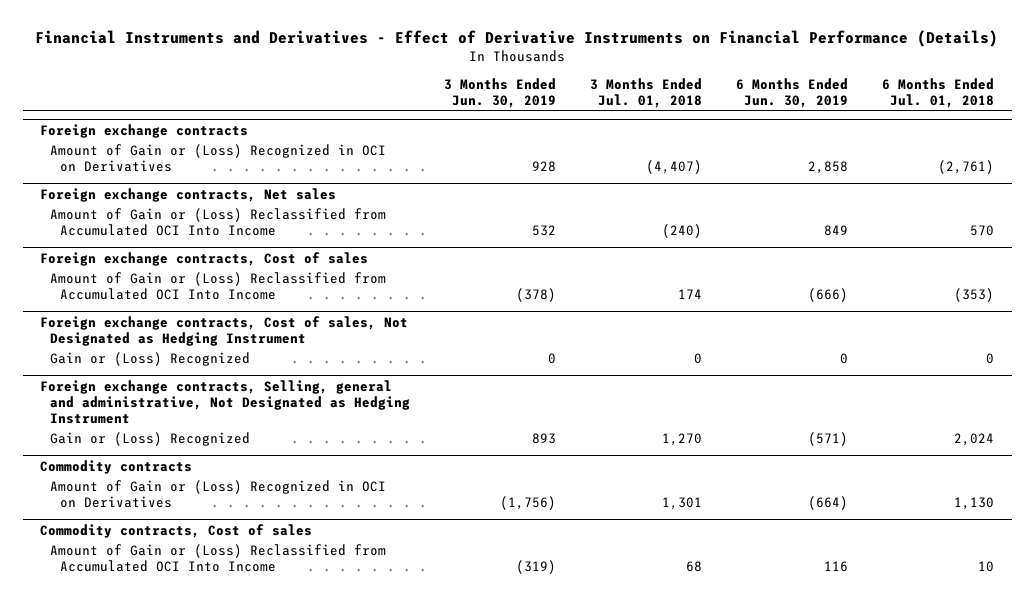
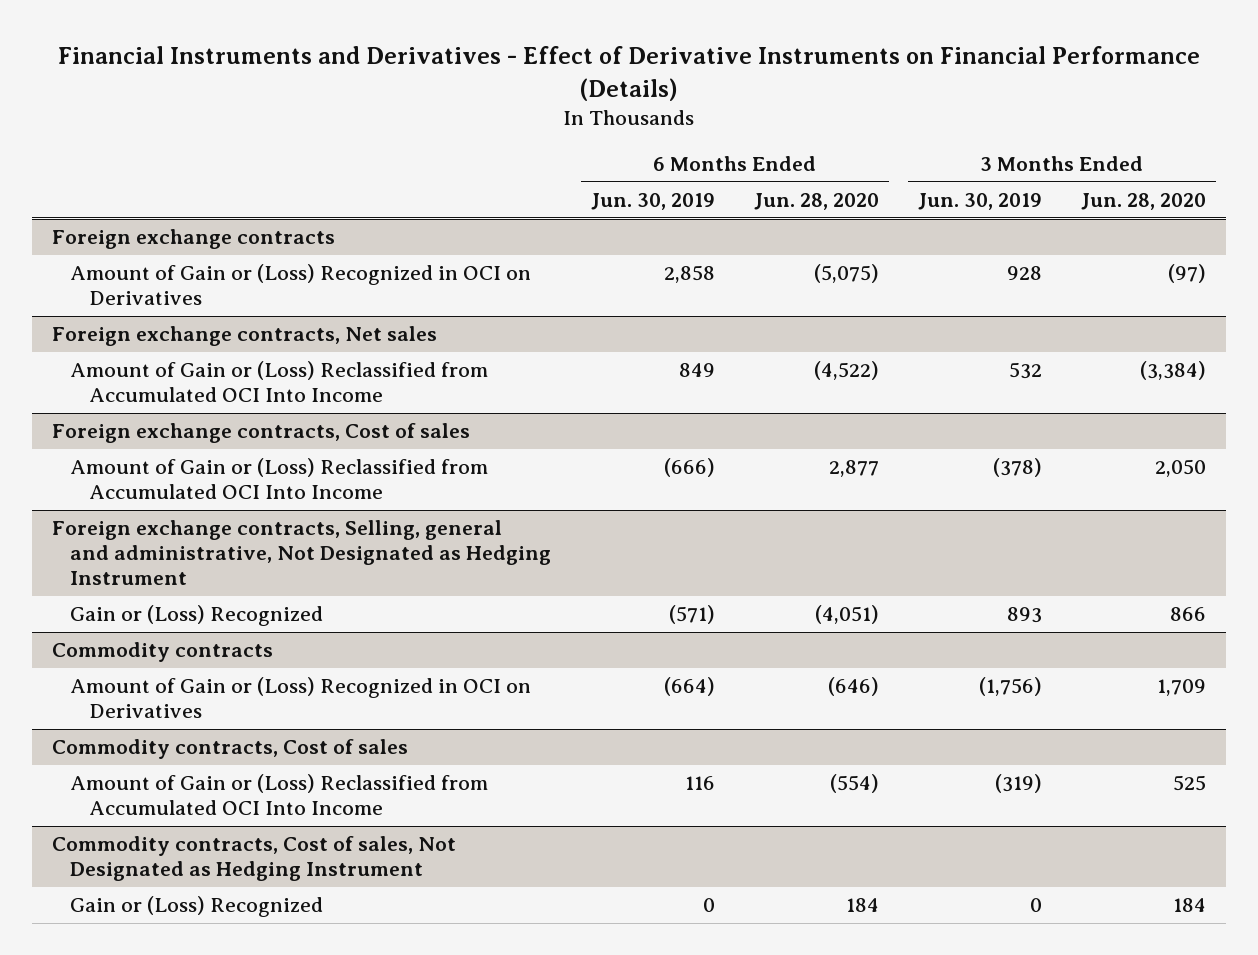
- | 3 Months Ended Jun. 30, 2019 | 3 Months Ended Jul. 01, 2018 | 6 Months Ended Jun. 30, 2019 | 6 Months Ended Jul. 01, 2018
+ | 6 Months Ended Jun. 30, 2019 | 6 Months Ended Jun. 28, 2020 | 3 Months Ended Jun. 30, 2019 | 3 Months Ended Jun. 28, 2020
- Foreign exchange contracts, Cost of sales, Not Designated as Hedging Instrument
- Gain or (Loss) Recognized | 0 | 0 | 0 | 0
+ Commodity contracts, Cost of sales, Not Designated as Hedging Instrument
+ Gain or (Loss) Recognized | 0 | 184 | 0 | 184

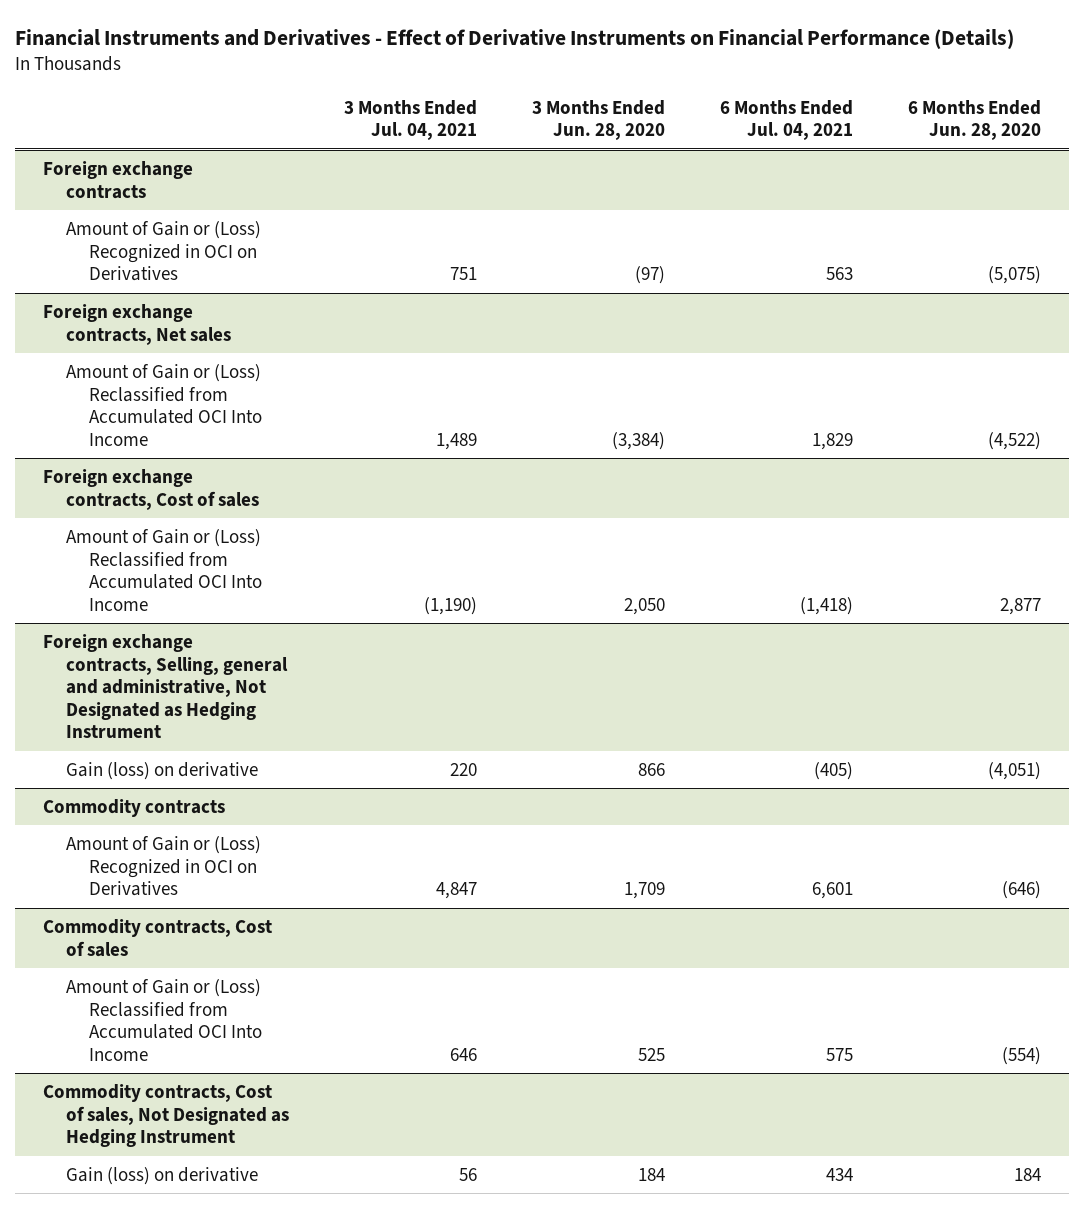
- | 6 Months Ended Jun. 30, 2019 | 6 Months Ended Jun. 28, 2020 | 3 Months Ended Jun. 30, 2019 | 3 Months Ended Jun. 28, 2020
+ | 3 Months Ended Jul. 04, 2021 | 3 Months Ended Jun. 28, 2020 | 6 Months Ended Jul. 04, 2021 | 6 Months Ended Jun. 28, 2020
@ Foreign exchange contracts, Selling, general and administrative, Not Designated as Hedging Instrument
- Gain or (Loss) Recognized | (571) | (4,051) | 893 | 866
+ Gain (loss) on derivative | 220 | 866 | (405) | (4,051)
@ Commodity contracts, Cost of sales, Not Designated as Hedging Instrument
- Gain or (Loss) Recognized | 0 | 184 | 0 | 184
+ Gain (loss) on derivative | 56 | 184 | 434 | 184

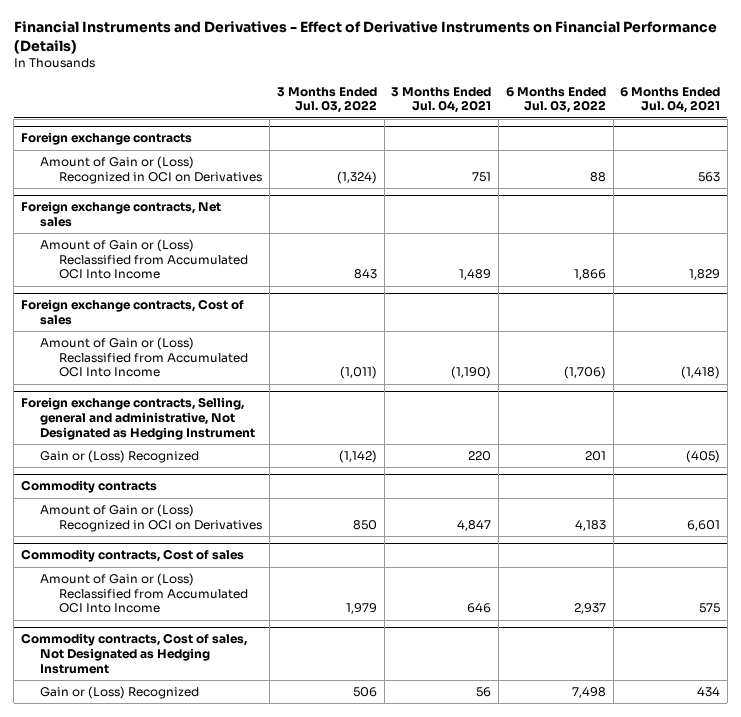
- | 3 Months Ended Jul. 04, 2021 | 3 Months Ended Jun. 28, 2020 | 6 Months Ended Jul. 04, 2021 | 6 Months Ended Jun. 28, 2020
+ | 3 Months Ended Jul. 03, 2022 | 3 Months Ended Jul. 04, 2021 | 6 Months Ended Jul. 03, 2022 | 6 Months Ended Jul. 04, 2021
@ Foreign exchange contracts, Selling, general and administrative, Not Designated as Hedging Instrument
- Gain (loss) on derivative | 220 | 866 | (405) | (4,051)
+ Gain or (Loss) Recognized | (1,142) | 220 | 201 | (405)
@ Commodity contracts, Cost of sales, Not Designated as Hedging Instrument
- Gain (loss) on derivative | 56 | 184 | 434 | 184
+ Gain or (Loss) Recognized | 506 | 56 | 7,498 | 434

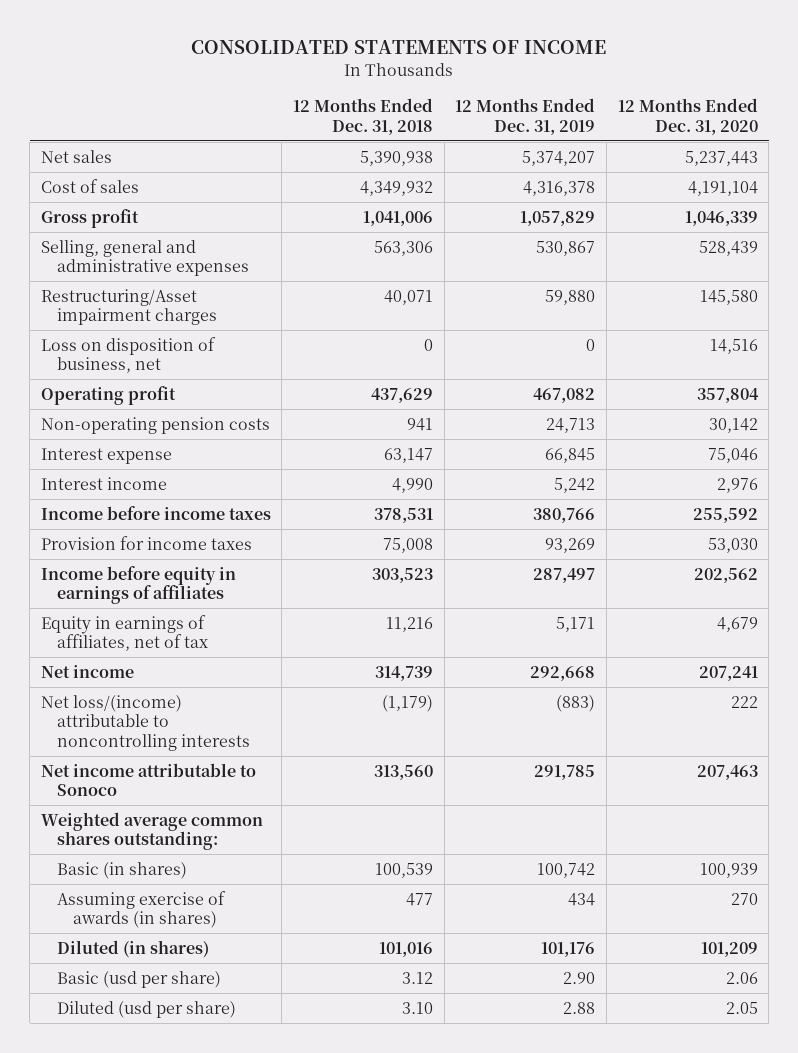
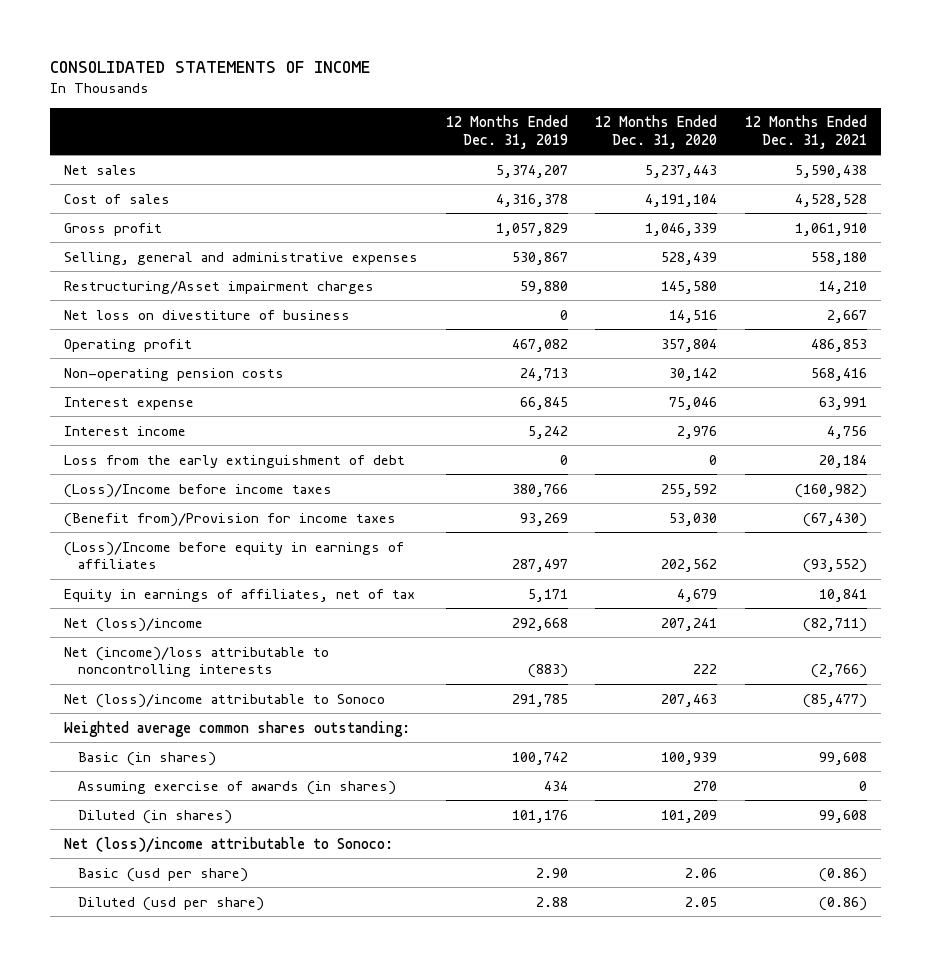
- | 12 Months Ended Dec. 31, 2018 | 12 Months Ended Dec. 31, 2019 | 12 Months Ended Dec. 31, 2020
+ | 12 Months Ended Dec. 31, 2019 | 12 Months Ended Dec. 31, 2020 | 12 Months Ended Dec. 31, 2021
- Loss on disposition of business, net | 0 | 0 | 14,516
+ Net loss on divestiture of business | 0 | 14,516 | 2,667
- Income before income taxes | 378,531 | 380,766 | 255,592
- Provision for income taxes | 75,008 | 93,269 | 53,030
- Income before equity in earnings of affiliates | 303,523 | 287,497 | 202,562
+ Loss from the early extinguishment of debt | 0 | 0 | 20,184
+ (Loss)/Income before income taxes | 380,766 | 255,592 | (160,982)
+ (Benefit from)/Provision for income taxes | 93,269 | 53,030 | (67,430)
+ (Loss)/Income before equity in earnings of affiliates | 287,497 | 202,562 | (93,552)
- Net income | 314,739 | 292,668 | 207,241
- Net loss/(income) attributable to noncontrolling interests | (1,179) | (883) | 222
- Net income attributable to Sonoco | 313,560 | 291,785 | 207,463
+ Net (loss)/income | 292,668 | 207,241 | (82,711)
+ Net (income)/loss attributable to noncontrolling interests | (883) | 222 | (2,766)
+ Net (loss)/income attributable to Sonoco | 291,785 | 207,463 | (85,477)
+ Net (loss)/income attributable to Sonoco:

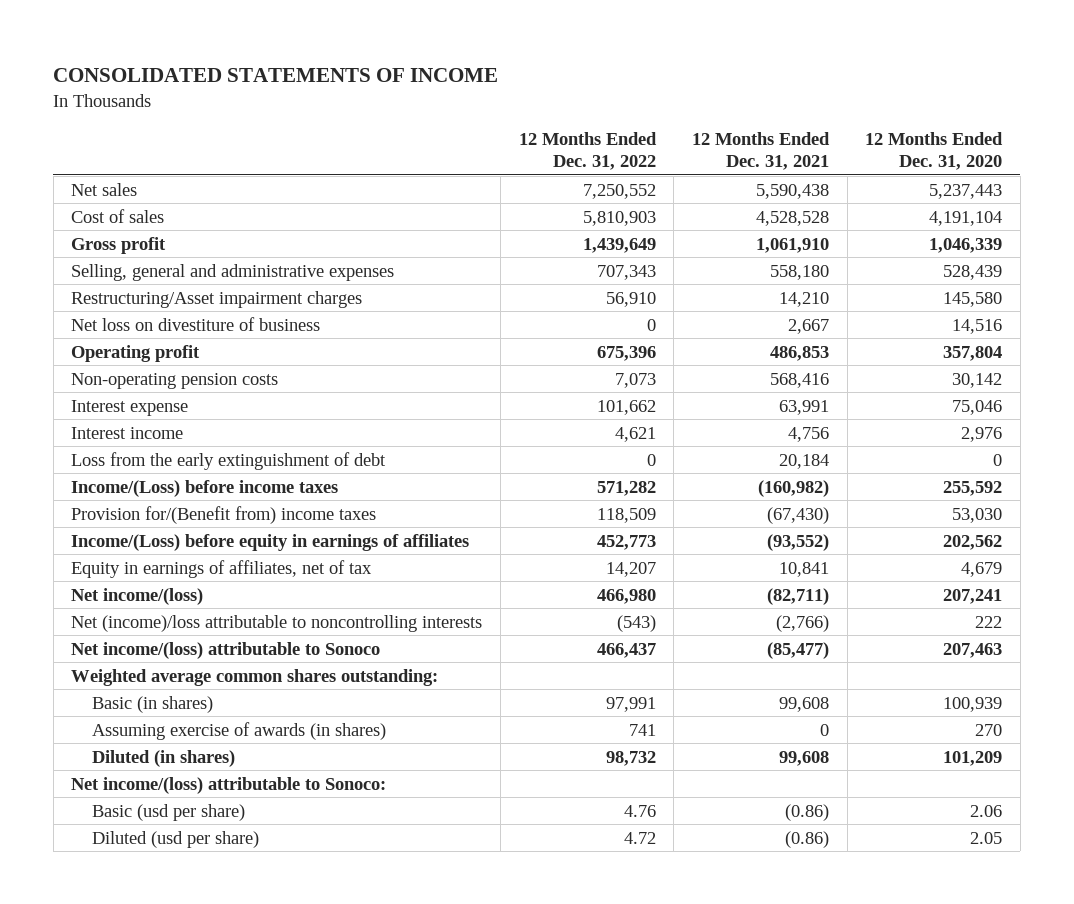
- | 12 Months Ended Dec. 31, 2019 | 12 Months Ended Dec. 31, 2020 | 12 Months Ended Dec. 31, 2021
+ | 12 Months Ended Dec. 31, 2022 | 12 Months Ended Dec. 31, 2021 | 12 Months Ended Dec. 31, 2020
- (Loss)/Income before income taxes | 380,766 | 255,592 | (160,982)
- (Benefit from)/Provision for income taxes | 93,269 | 53,030 | (67,430)
- (Loss)/Income before equity in earnings of affiliates | 287,497 | 202,562 | (93,552)
+ Income/(Loss) before income taxes | 571,282 | (160,982) | 255,592
+ Provision for/(Benefit from) income taxes | 118,509 | (67,430) | 53,030
+ Income/(Loss) before equity in earnings of affiliates | 452,773 | (93,552) | 202,562
- Net (loss)/income | 292,668 | 207,241 | (82,711)
+ Net income/(loss) | 466,980 | (82,711) | 207,241
- Net (loss)/income attributable to Sonoco | 291,785 | 207,463 | (85,477)
+ Net income/(loss) attributable to Sonoco | 466,437 | (85,477) | 207,463
- Net (loss)/income attributable to Sonoco:
+ Net income/(loss) attributable to Sonoco:

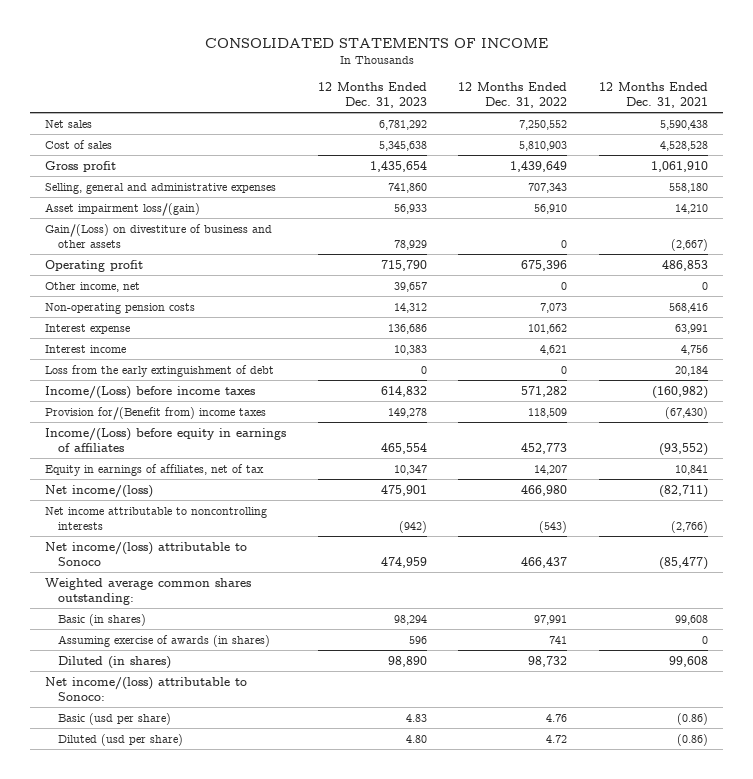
- | 12 Months Ended Dec. 31, 2022 | 12 Months Ended Dec. 31, 2021 | 12 Months Ended Dec. 31, 2020
+ | 12 Months Ended Dec. 31, 2023 | 12 Months Ended Dec. 31, 2022 | 12 Months Ended Dec. 31, 2021
- Restructuring/Asset impairment charges | 56,910 | 14,210 | 145,580
- Net loss on divestiture of business | 0 | 2,667 | 14,516
+ Asset impairment loss/(gain) | 56,933 | 56,910 | 14,210
+ Gain/(Loss) on divestiture of business and other assets | 78,929 | 0 | (2,667)
+ Other income, net | 39,657 | 0 | 0
- Net (income)/loss attributable to noncontrolling interests | (543) | (2,766) | 222
+ Net income attributable to noncontrolling interests | (942) | (543) | (2,766)

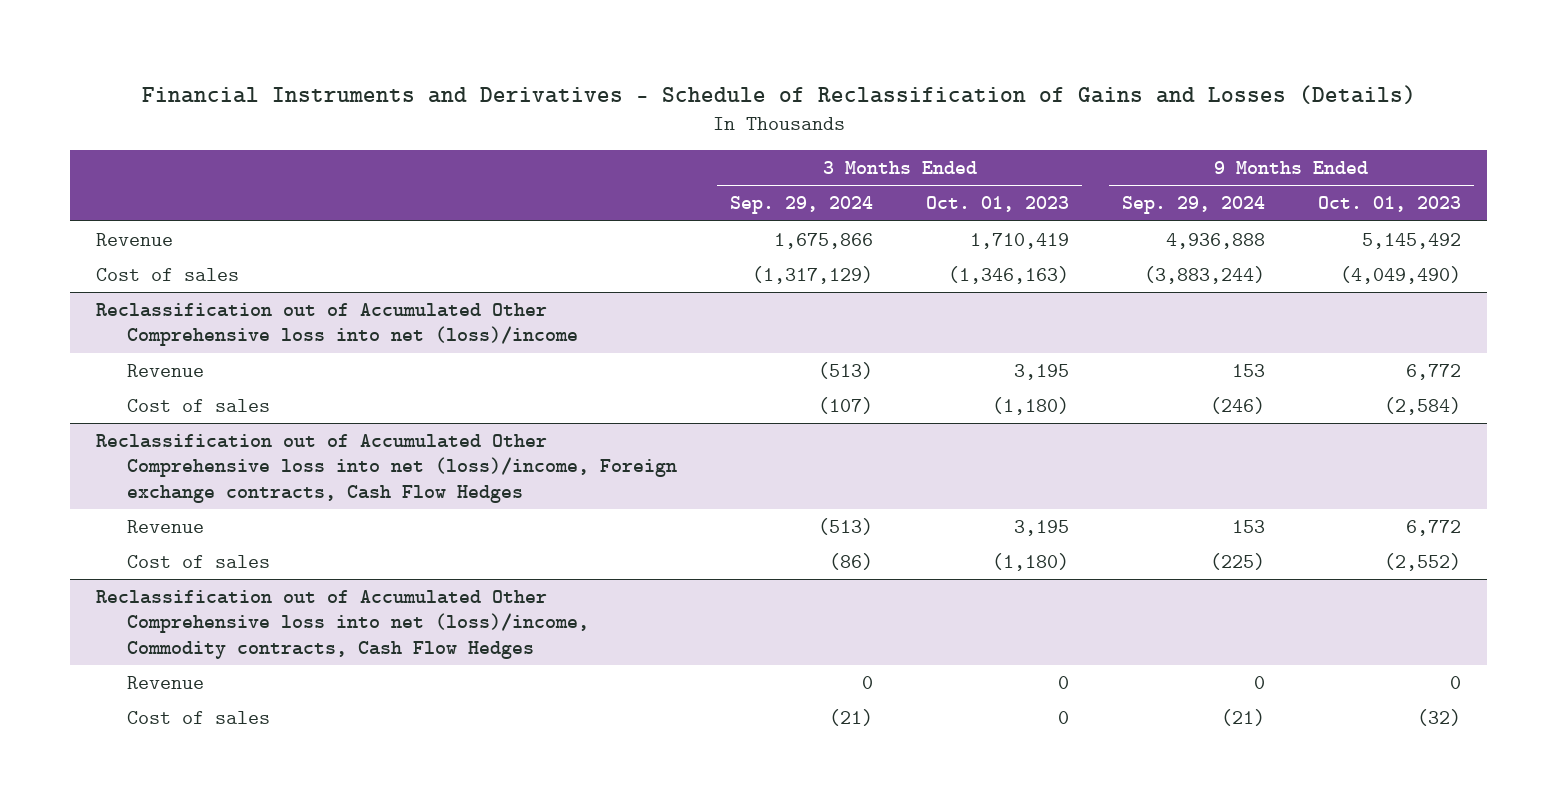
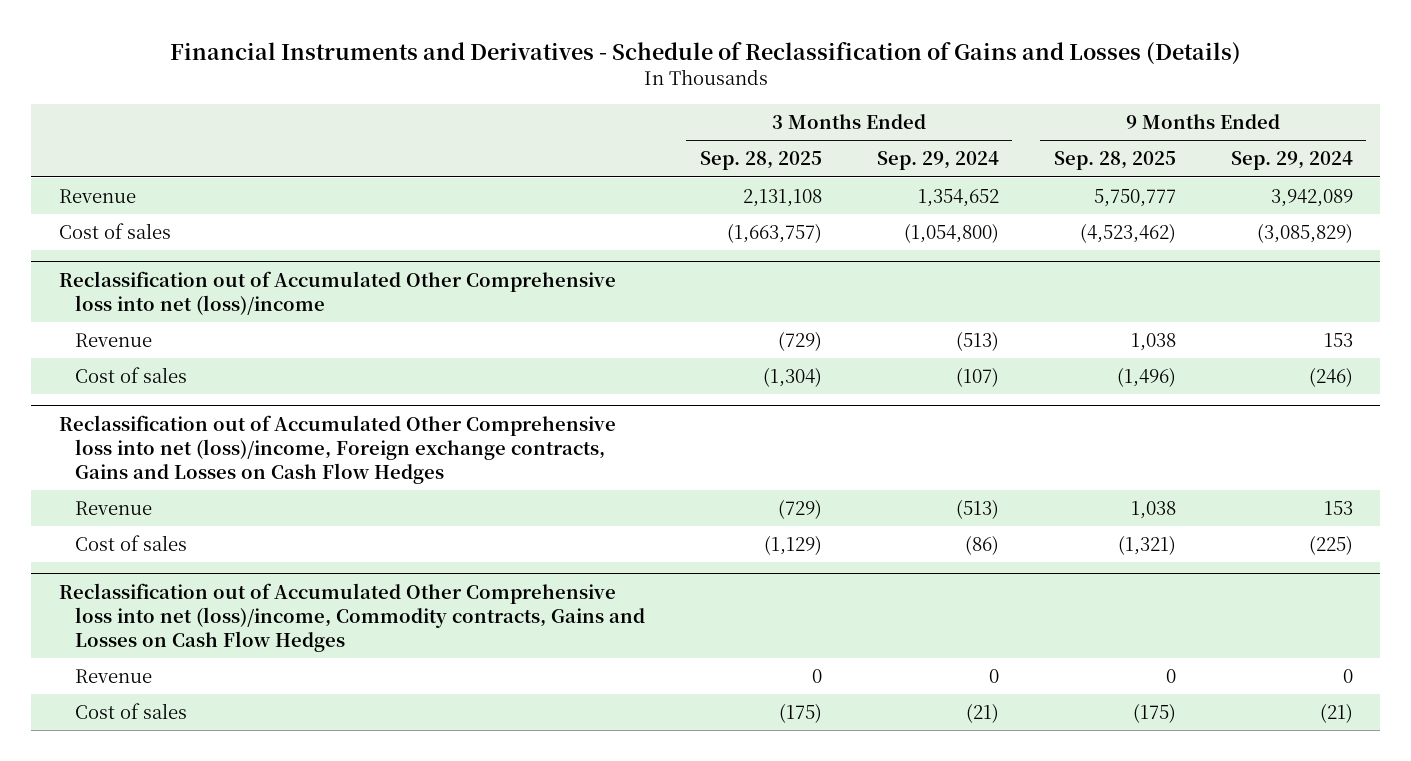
- | 3 Months Ended Sep. 29, 2024 | 3 Months Ended Oct. 01, 2023 | 9 Months Ended Sep. 29, 2024 | 9 Months Ended Oct. 01, 2023
+ | 3 Months Ended Sep. 28, 2025 | 3 Months Ended Sep. 29, 2024 | 9 Months Ended Sep. 28, 2025 | 9 Months Ended Sep. 29, 2024
- Revenue | 1,675,866 | 1,710,419 | 4,936,888 | 5,145,492
- Cost of sales | (1,317,129) | (1,346,163) | (3,883,244) | (4,049,490)
+ Revenue | 2,131,108 | 1,354,652 | 5,750,777 | 3,942,089
+ Cost of sales | (1,663,757) | (1,054,800) | (4,523,462) | (3,085,829)
- Reclassification out of Accumulated Other Comprehensive loss into net (loss)/income, Foreign exchange contracts, Cash Flow Hedges
+ Reclassification out of Accumulated Other Comprehensive loss into net (loss)/income, Foreign exchange contracts, Gains and Losses on Cash Flow Hedges
- Reclassification out of Accumulated Other Comprehensive loss into net (loss)/income, Commodity contracts, Cash Flow Hedges
+ Reclassification out of Accumulated Other Comprehensive loss into net (loss)/income, Commodity contracts, Gains and Losses on Cash Flow Hedges

